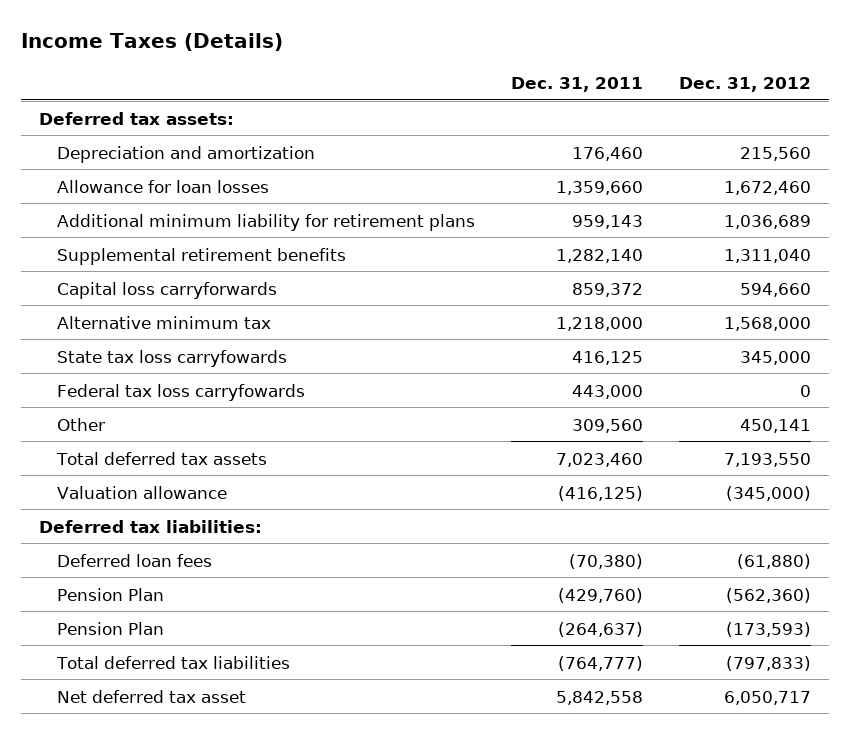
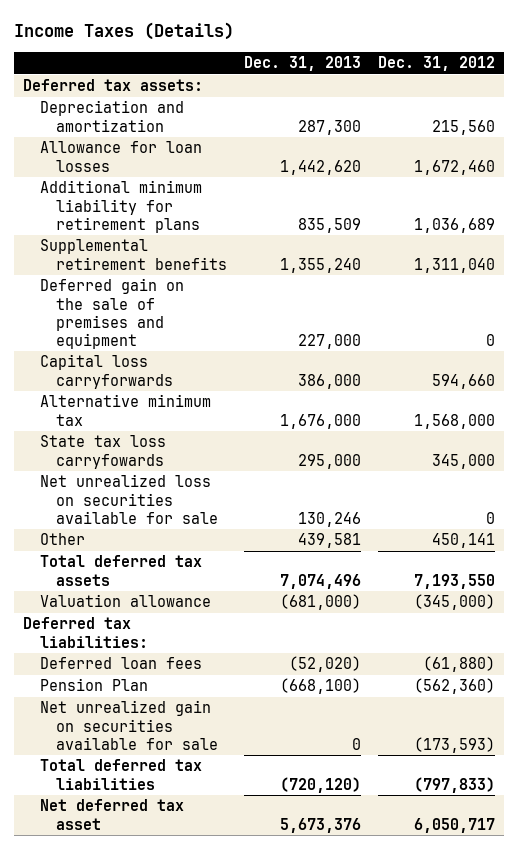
- | Dec. 31, 2011 | Dec. 31, 2012
+ | Dec. 31, 2013 | Dec. 31, 2012
+ Deferred gain on the sale of premises and equipment | 227,000 | 0
- Federal tax loss carryfowards | 443,000 | 0
+ Net unrealized loss on securities available for sale | 130,246 | 0
- Pension Plan | (264,637) | (173,593)
+ Net unrealized gain on securities available for sale | 0 | (173,593)

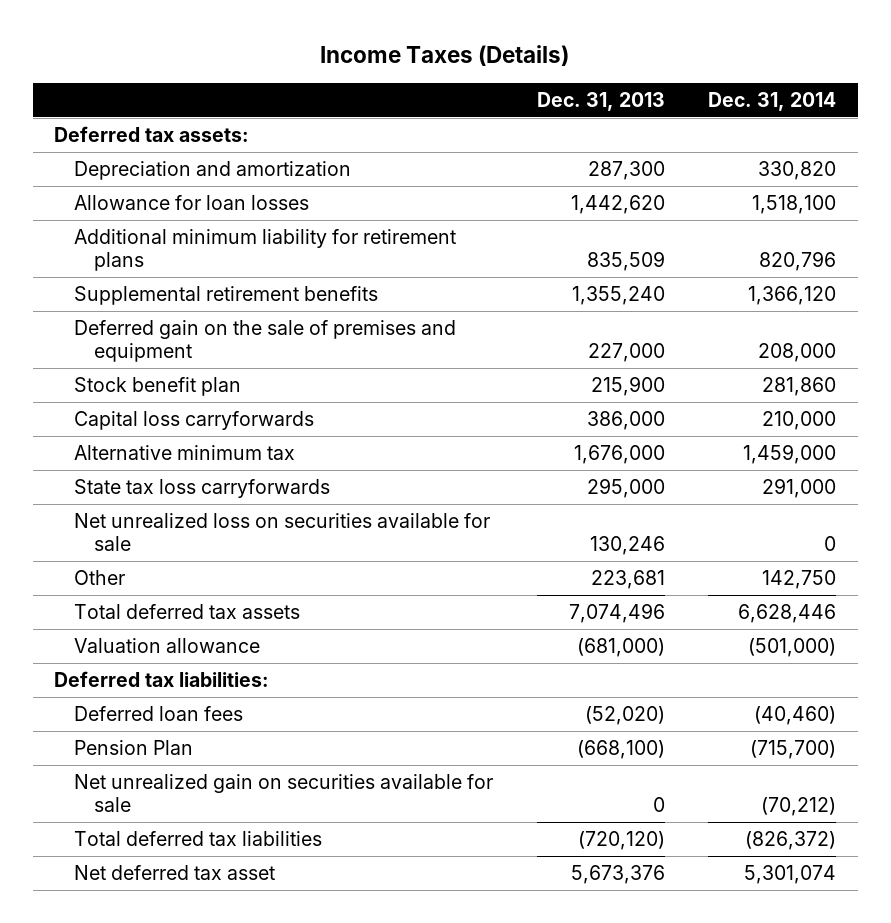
- | Dec. 31, 2013 | Dec. 31, 2012
+ | Dec. 31, 2013 | Dec. 31, 2014
+ Stock benefit plan | 215,900 | 281,860
- State tax loss carryfowards | 295,000 | 345,000
+ State tax loss carryforwards | 295,000 | 291,000
- Other | 439,581 | 450,141
+ Other | 223,681 | 142,750

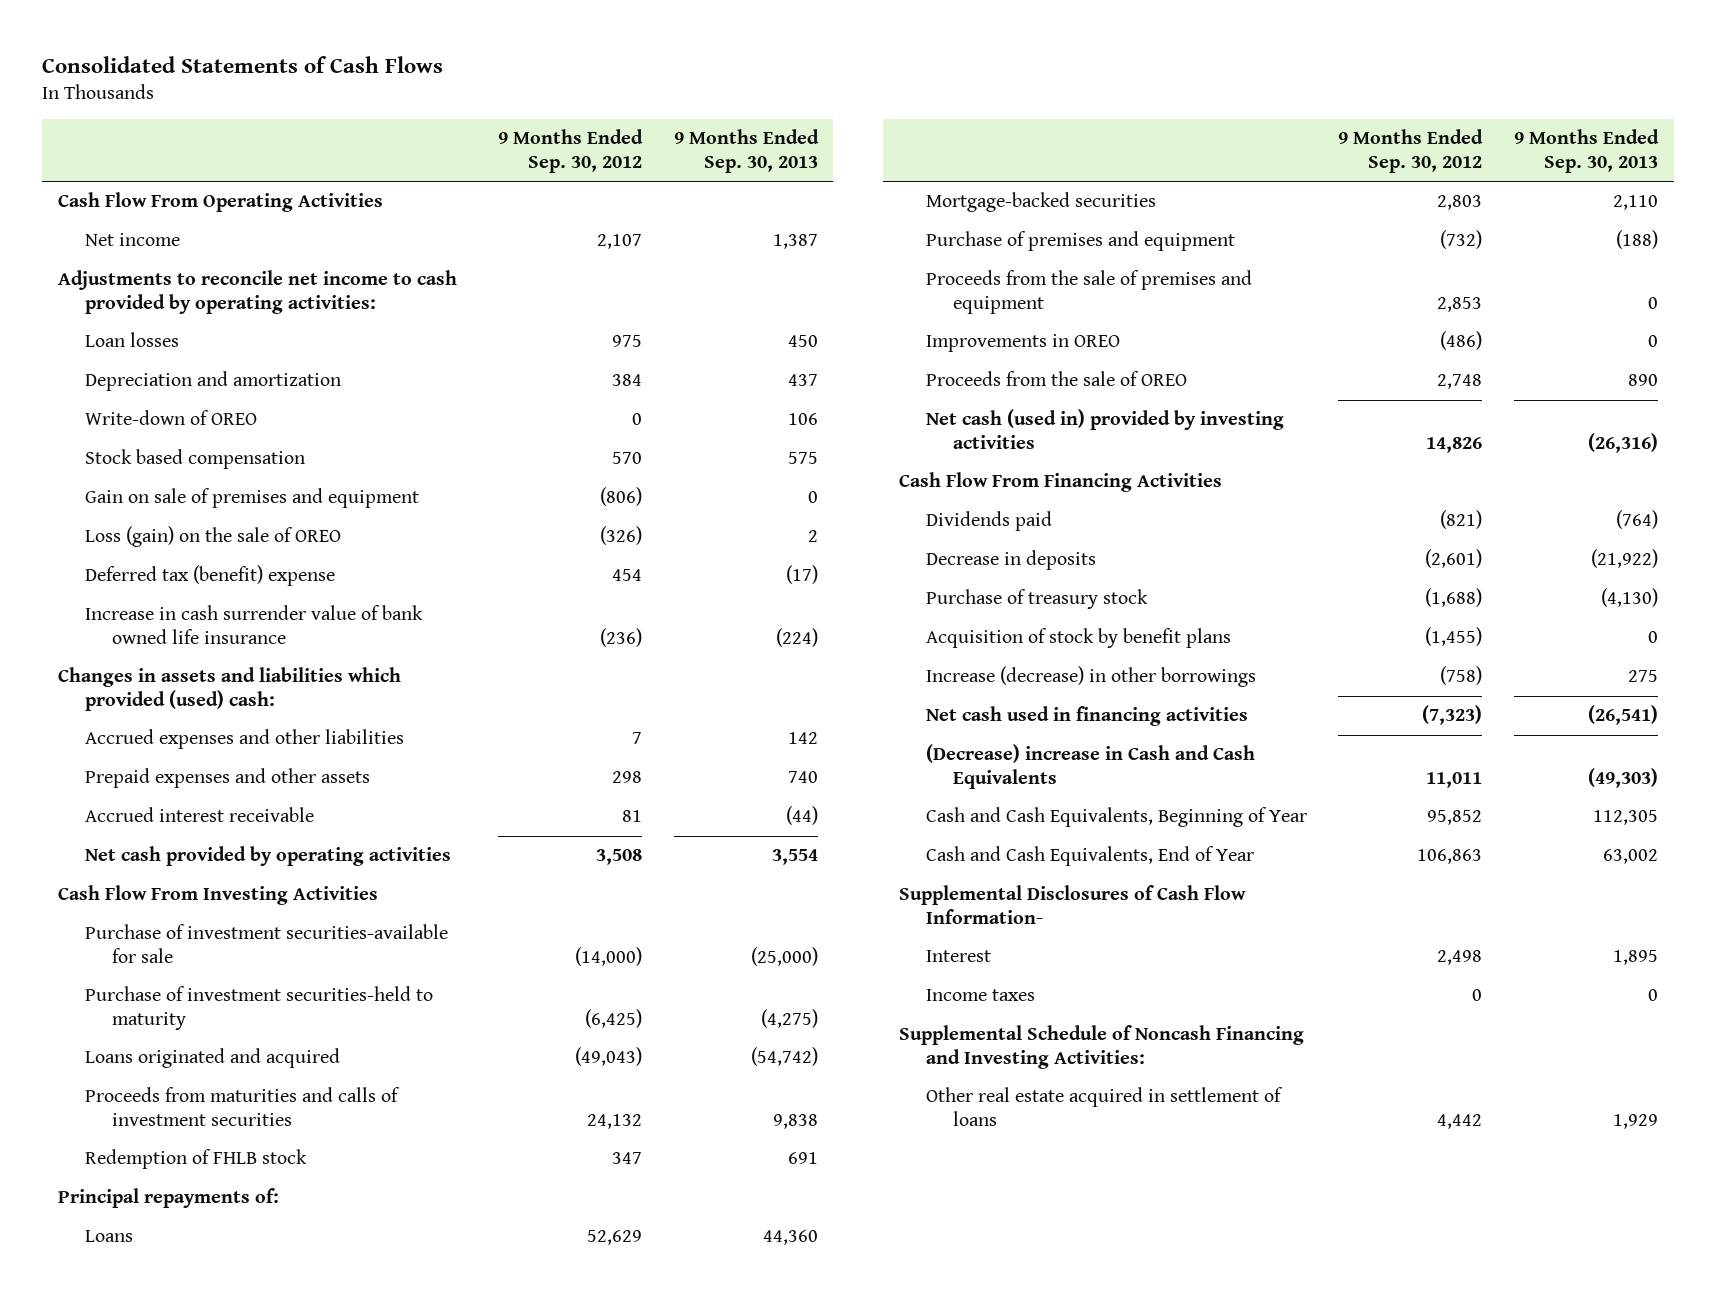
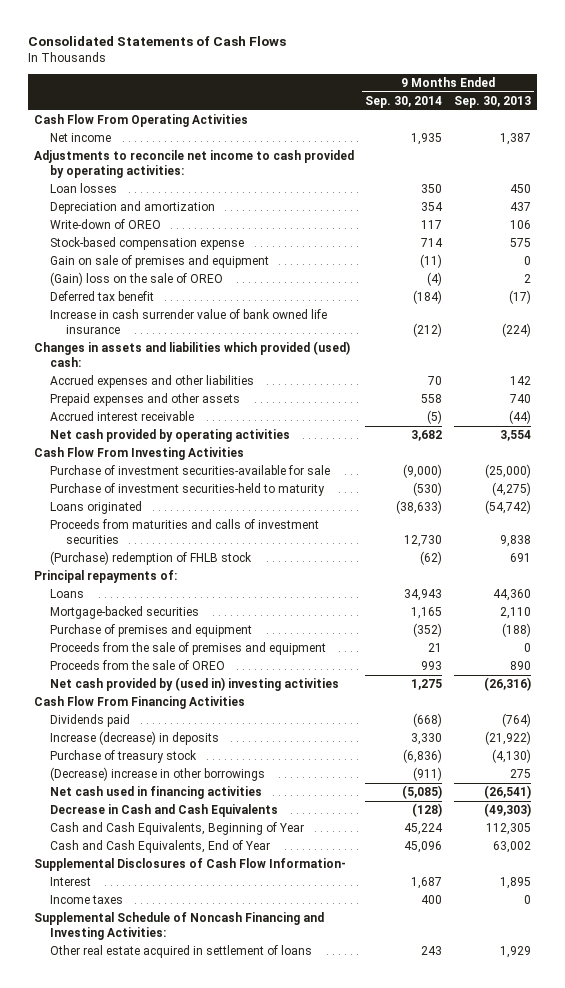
- | 9 Months Ended Sep. 30, 2012 | 9 Months Ended Sep. 30, 2013
+ | 9 Months Ended Sep. 30, 2014 | 9 Months Ended Sep. 30, 2013
- Stock based compensation | 570 | 575
+ Stock-based compensation expense | 714 | 575
- Loss (gain) on the sale of OREO | (326) | 2
- Deferred tax (benefit) expense | 454 | (17)
+ (Gain) loss on the sale of OREO | (4) | 2
+ Deferred tax benefit | (184) | (17)
- Loans originated and acquired | (49,043) | (54,742)
+ Loans originated | (38,633) | (54,742)
- Redemption of FHLB stock | 347 | 691
+ (Purchase) redemption of FHLB stock | (62) | 691
- Improvements in OREO | (486) | 0
- Net cash (used in) provided by investing activities | 14,826 | (26,316)
+ Net cash provided by (used in) investing activities | 1,275 | (26,316)
- Decrease in deposits | (2,601) | (21,922)
+ Increase (decrease) in deposits | 3,330 | (21,922)
- Acquisition of stock by benefit plans | (1,455) | 0
- Increase (decrease) in other borrowings | (758) | 275
+ (Decrease) increase in other borrowings | (911) | 275
- (Decrease) increase in Cash and Cash Equivalents | 11,011 | (49,303)
+ Decrease in Cash and Cash Equivalents | (128) | (49,303)

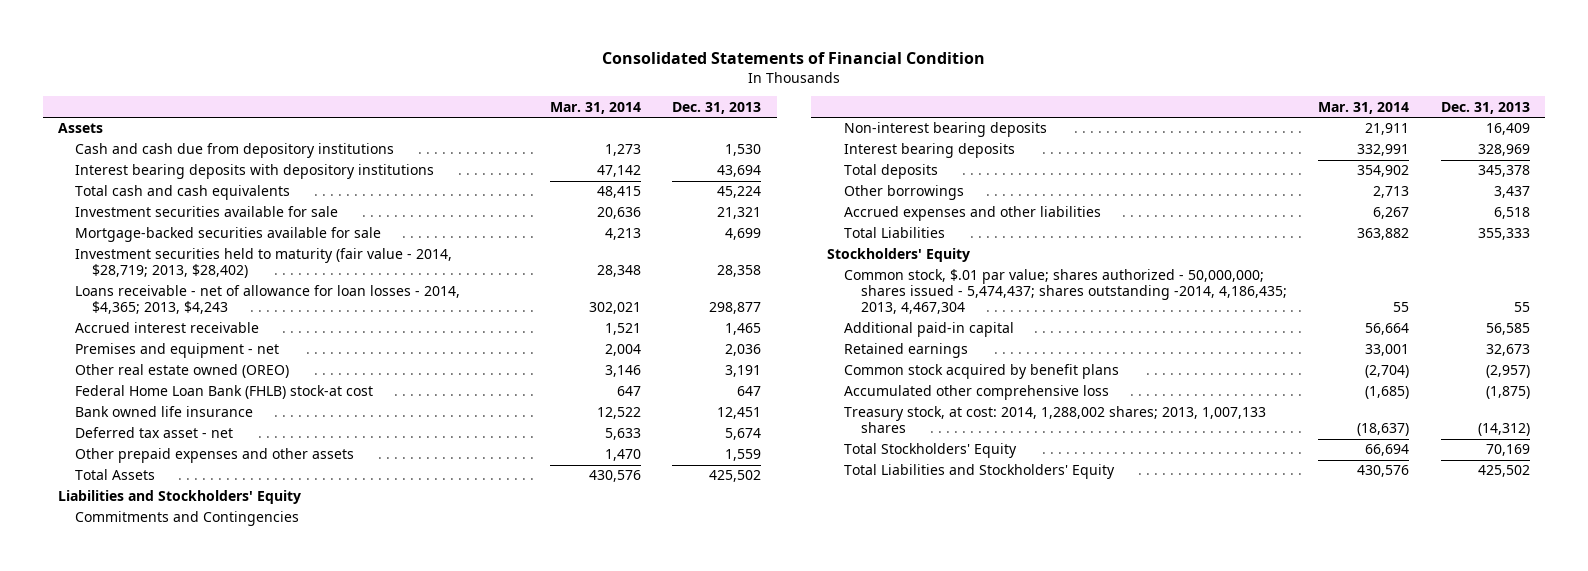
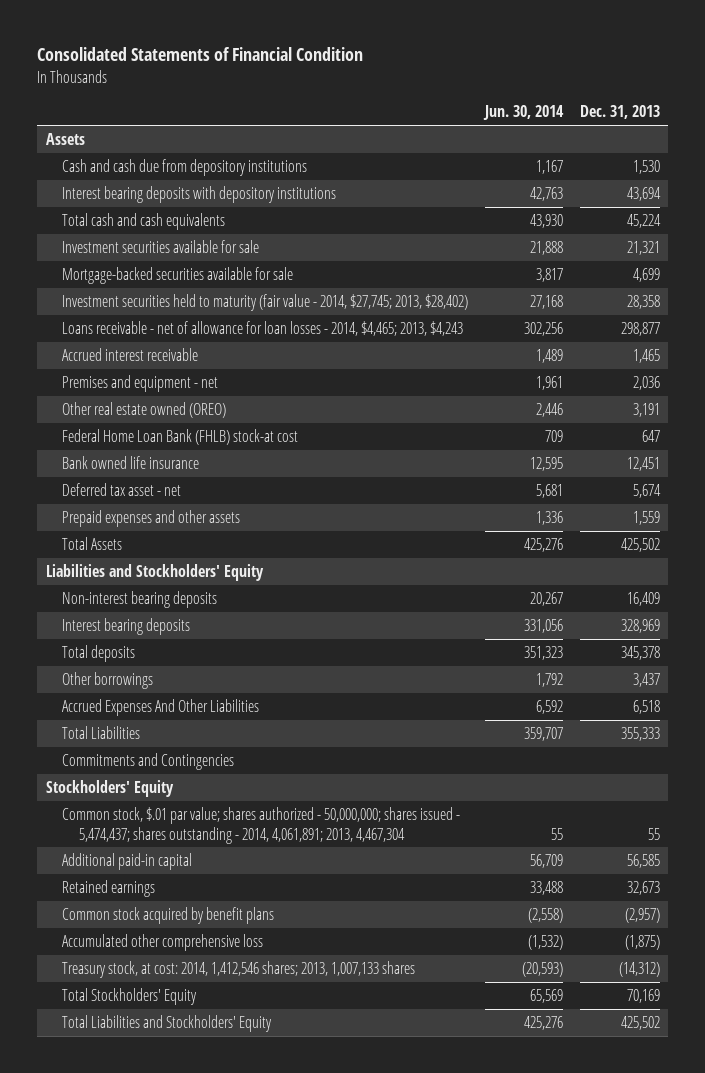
- | Mar. 31, 2014 | Dec. 31, 2013
+ | Jun. 30, 2014 | Dec. 31, 2013
- Investment securities held to maturity (fair value - 2014, $28,719; 2013, $28,402) | 28,348 | 28,358
- Loans receivable - net of allowance for loan losses - 2014, $4,365; 2013, $4,243 | 302,021 | 298,877
+ Investment securities held to maturity (fair value - 2014, $27,745; 2013, $28,402) | 27,168 | 28,358
+ Loans receivable - net of allowance for loan losses - 2014, $4,465; 2013, $4,243 | 302,256 | 298,877
- Other prepaid expenses and other assets | 1,470 | 1,559
+ Prepaid expenses and other assets | 1,336 | 1,559
- Accrued expenses and other liabilities | 6,267 | 6,518
+ Accrued Expenses And Other Liabilities | 6,592 | 6,518
moved down: Commitments and Contingencies
- Common stock, $.01 par value; shares authorized - 50,000,000; shares issued - 5,474,437; shares outstanding -2014, 4,186,435; 2013, 4,467,304 | 55 | 55
+ Common stock, $.01 par value; shares authorized - 50,000,000; shares issued - 5,474,437; shares outstanding - 2014, 4,061,891; 2013, 4,467,304 | 55 | 55
- Treasury stock, at cost: 2014, 1,288,002 shares; 2013, 1,007,133 shares | (18,637) | (14,312)
+ Treasury stock, at cost: 2014, 1,412,546 shares; 2013, 1,007,133 shares | (20,593) | (14,312)

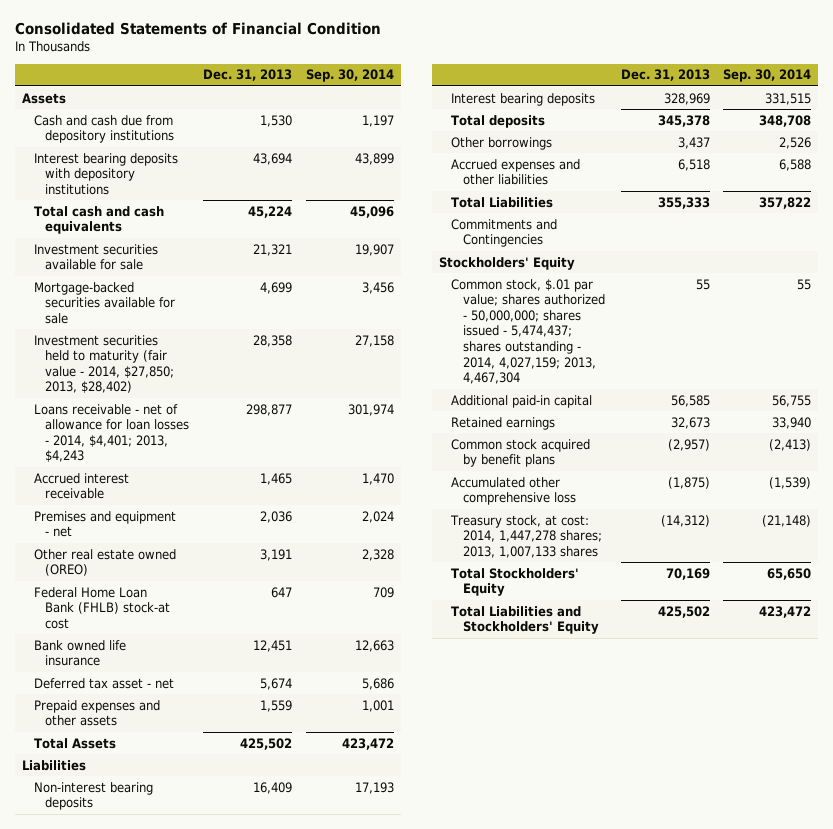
- | Jun. 30, 2014 | Dec. 31, 2013
+ | Dec. 31, 2013 | Sep. 30, 2014
- Investment securities held to maturity (fair value - 2014, $27,745; 2013, $28,402) | 27,168 | 28,358
- Loans receivable - net of allowance for loan losses - 2014, $4,465; 2013, $4,243 | 302,256 | 298,877
+ Investment securities held to maturity (fair value - 2014, $27,850; 2013, $28,402) | 28,358 | 27,158
+ Loans receivable - net of allowance for loan losses - 2014, $4,401; 2013, $4,243 | 298,877 | 301,974
- Liabilities and Stockholders' Equity
+ Liabilities
- Accrued Expenses And Other Liabilities | 6,592 | 6,518
+ Accrued expenses and other liabilities | 6,518 | 6,588
- Common stock, $.01 par value; shares authorized - 50,000,000; shares issued - 5,474,437; shares outstanding - 2014, 4,061,891; 2013, 4,467,304 | 55 | 55
+ Common stock, $.01 par value; shares authorized - 50,000,000; shares issued - 5,474,437; shares outstanding - 2014, 4,027,159; 2013, 4,467,304 | 55 | 55
- Treasury stock, at cost: 2014, 1,412,546 shares; 2013, 1,007,133 shares | (20,593) | (14,312)
+ Treasury stock, at cost: 2014, 1,447,278 shares; 2013, 1,007,133 shares | (14,312) | (21,148)

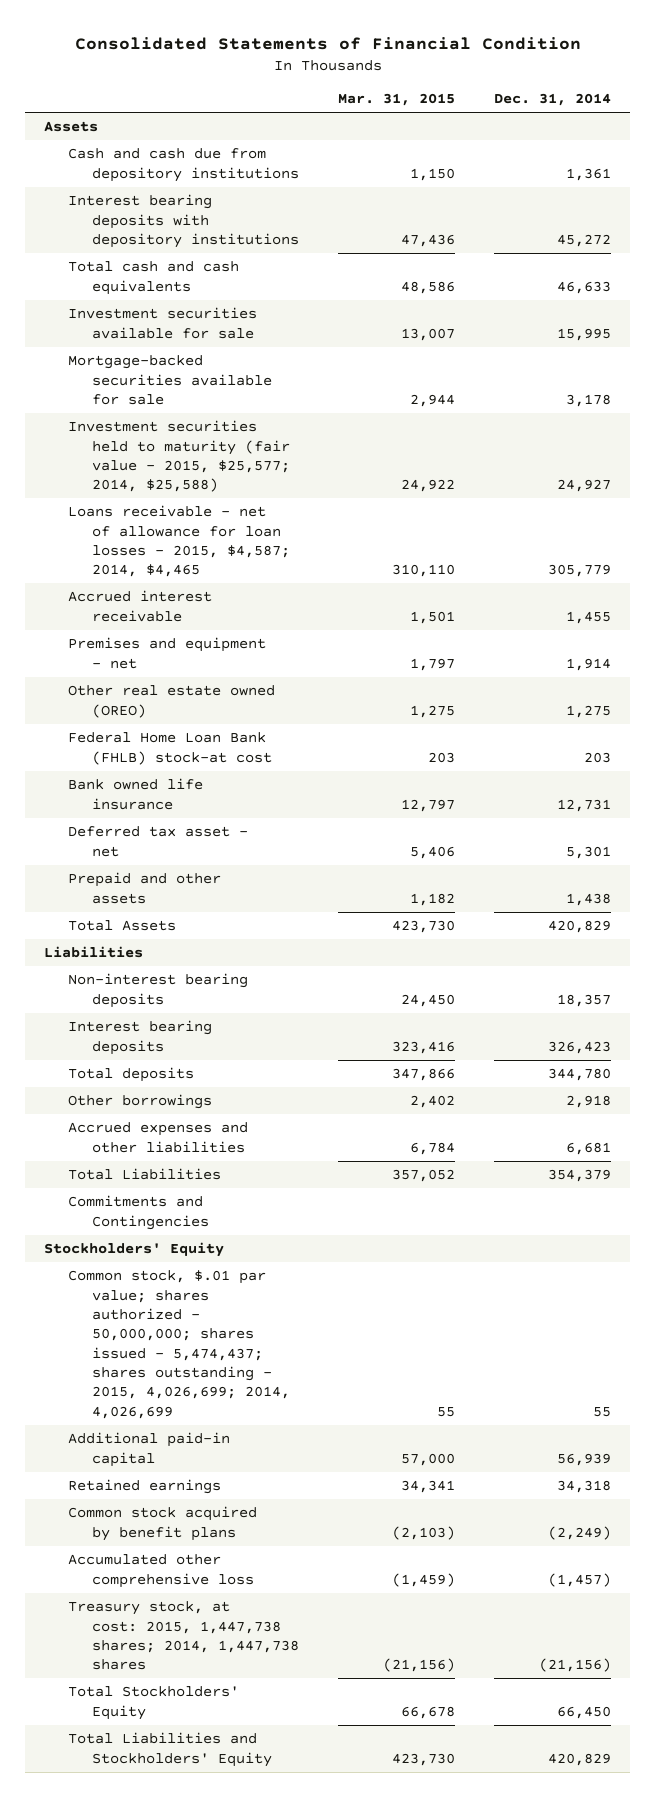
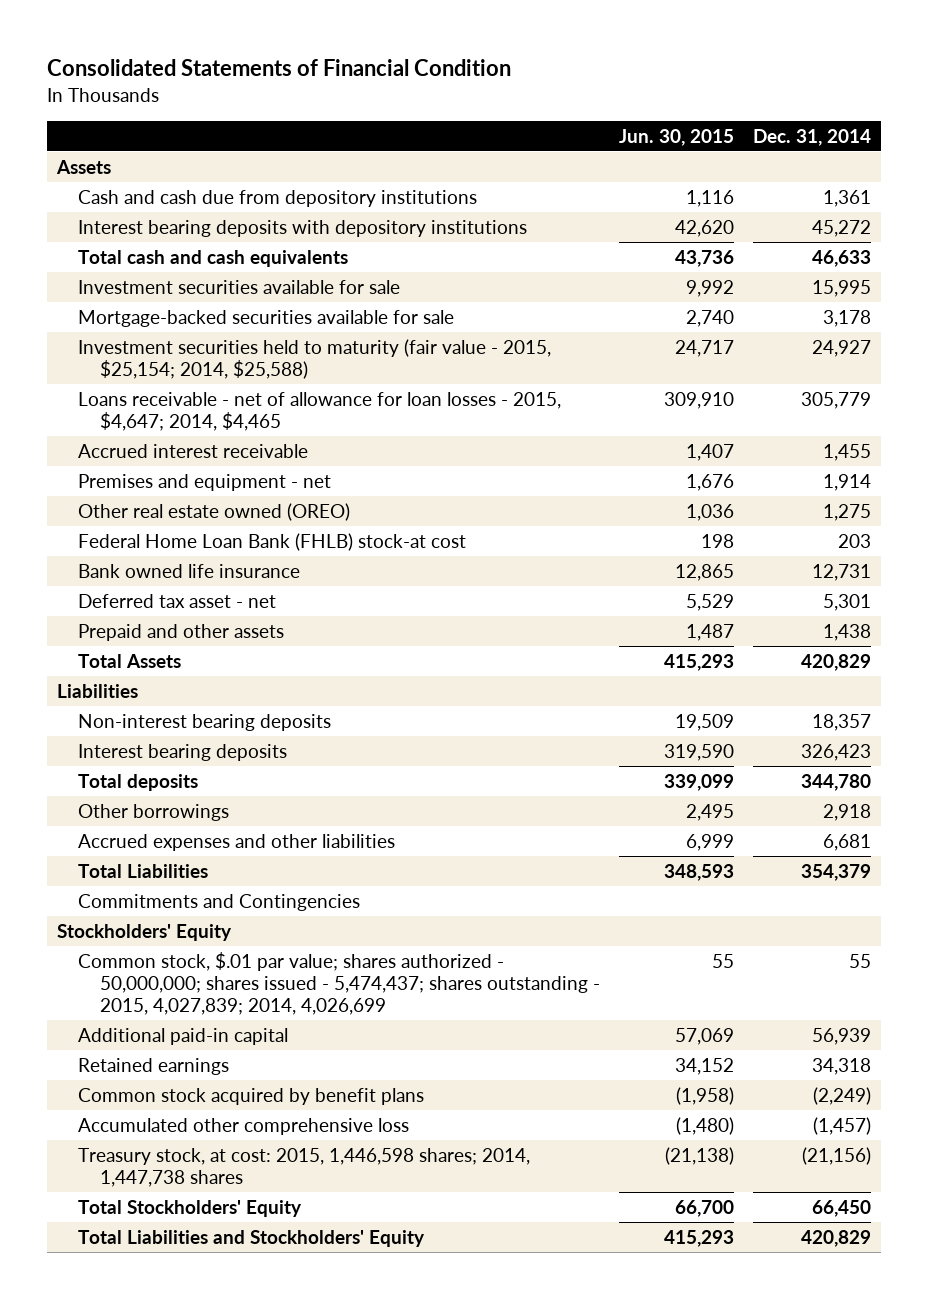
- | Mar. 31, 2015 | Dec. 31, 2014
+ | Jun. 30, 2015 | Dec. 31, 2014
- Investment securities held to maturity (fair value - 2015, $25,577; 2014, $25,588) | 24,922 | 24,927
- Loans receivable - net of allowance for loan losses - 2015, $4,587; 2014, $4,465 | 310,110 | 305,779
+ Investment securities held to maturity (fair value - 2015, $25,154; 2014, $25,588) | 24,717 | 24,927
+ Loans receivable - net of allowance for loan losses - 2015, $4,647; 2014, $4,465 | 309,910 | 305,779
- Common stock, $.01 par value; shares authorized - 50,000,000; shares issued - 5,474,437; shares outstanding - 2015, 4,026,699; 2014, 4,026,699 | 55 | 55
+ Common stock, $.01 par value; shares authorized - 50,000,000; shares issued - 5,474,437; shares outstanding - 2015, 4,027,839; 2014, 4,026,699 | 55 | 55
- Treasury stock, at cost: 2015, 1,447,738 shares; 2014, 1,447,738 shares | (21,156) | (21,156)
+ Treasury stock, at cost: 2015, 1,446,598 shares; 2014, 1,447,738 shares | (21,138) | (21,156)

